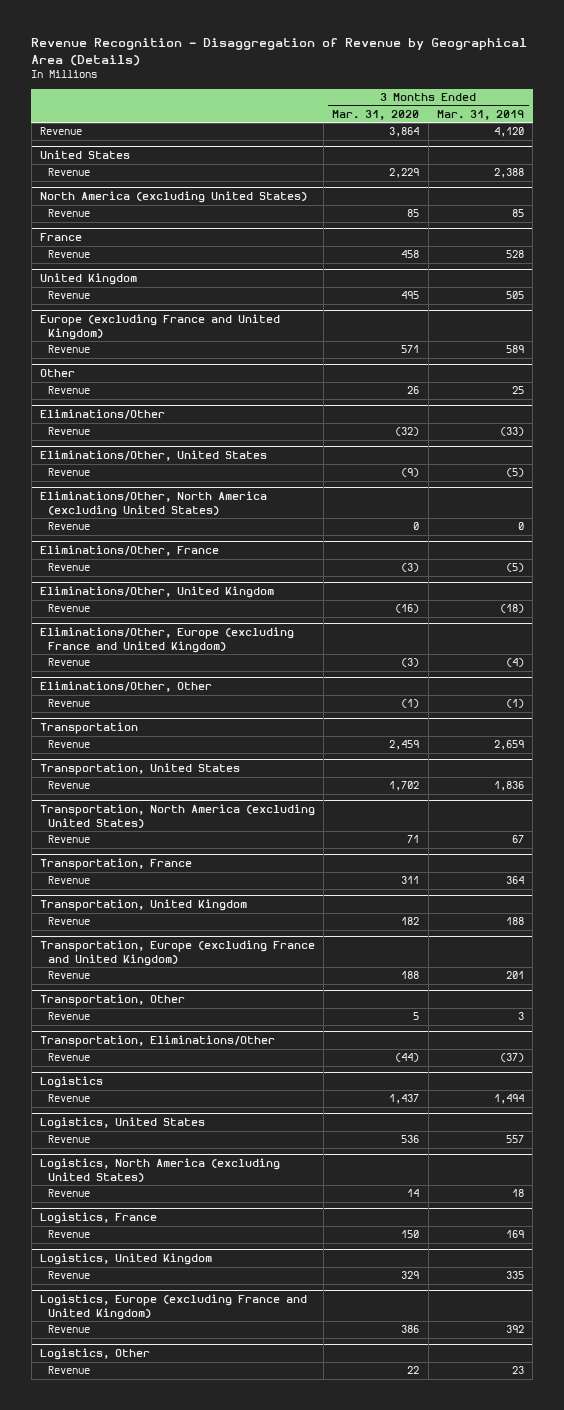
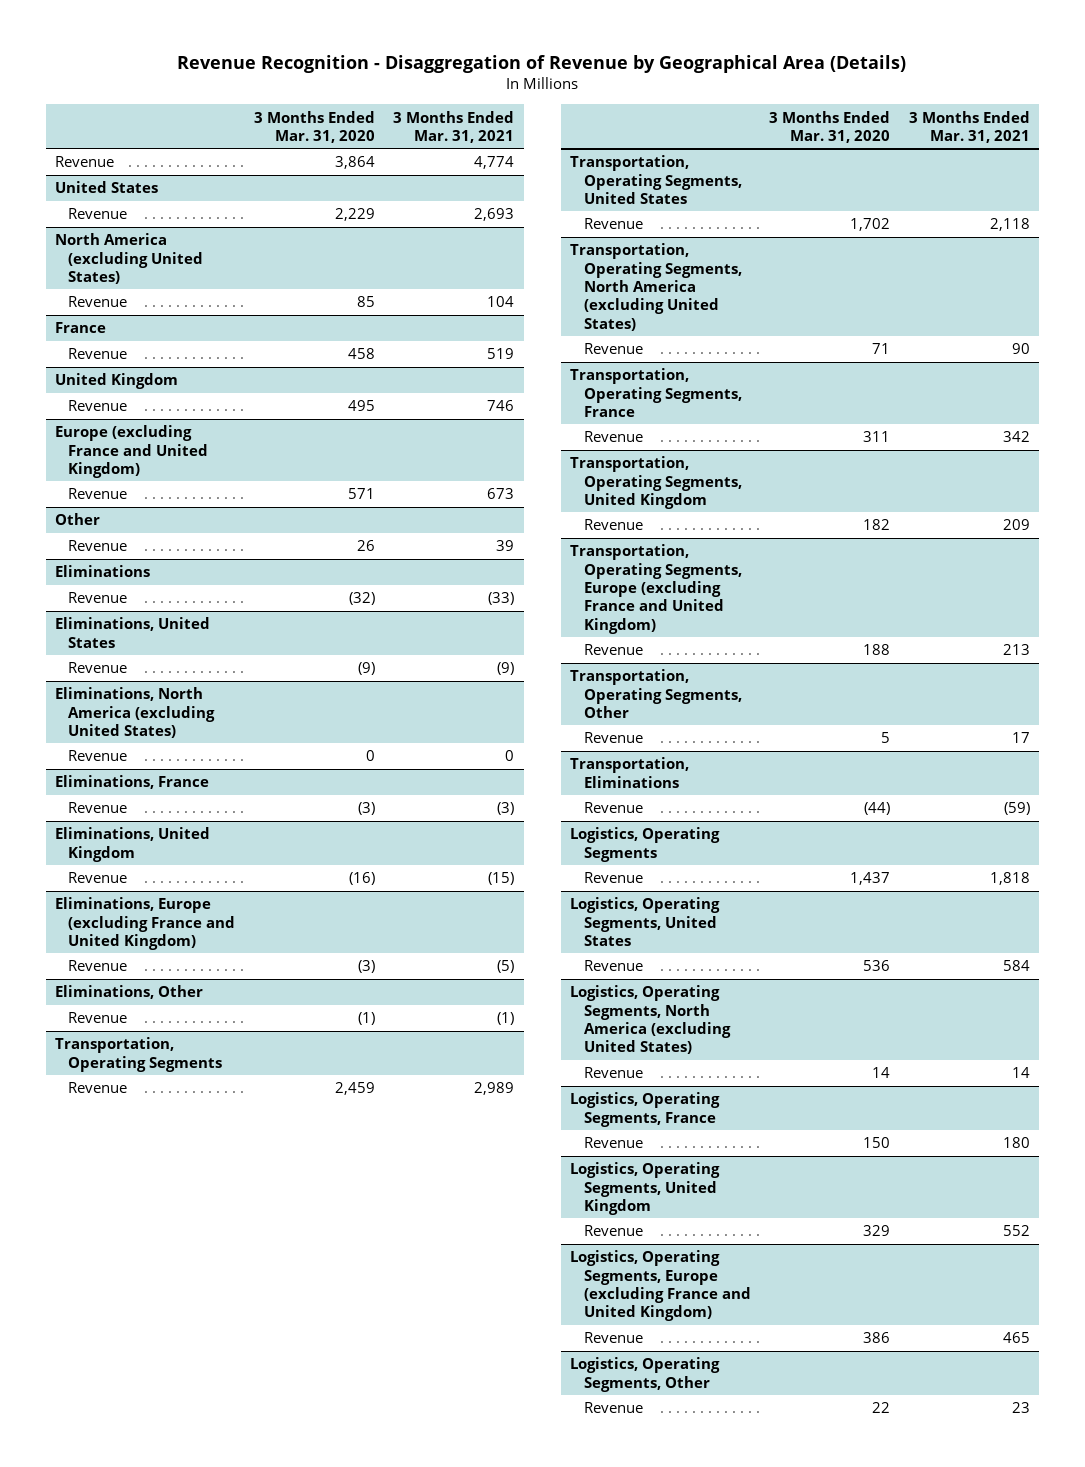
- | 3 Months Ended Mar. 31, 2020 | 3 Months Ended Mar. 31, 2019
+ | 3 Months Ended Mar. 31, 2020 | 3 Months Ended Mar. 31, 2021
- Eliminations/Other
+ Eliminations
- Eliminations/Other, United States
+ Eliminations, United States
- Eliminations/Other, North America (excluding United States)
+ Eliminations, North America (excluding United States)
- Eliminations/Other, France
+ Eliminations, France
- Eliminations/Other, United Kingdom
+ Eliminations, United Kingdom
- Eliminations/Other, Europe (excluding France and United Kingdom)
+ Eliminations, Europe (excluding France and United Kingdom)
- Eliminations/Other, Other
+ Eliminations, Other
- Transportation
+ Transportation, Operating Segments
- Transportation, United States
+ Transportation, Operating Segments, United States
- Transportation, North America (excluding United States)
+ Transportation, Operating Segments, North America (excluding United States)
- Transportation, France
+ Transportation, Operating Segments, France
- Transportation, United Kingdom
+ Transportation, Operating Segments, United Kingdom
- Transportation, Europe (excluding France and United Kingdom)
+ Transportation, Operating Segments, Europe (excluding France and United Kingdom)
- Transportation, Other
+ Transportation, Operating Segments, Other
- Transportation, Eliminations/Other
+ Transportation, Eliminations
- Logistics
+ Logistics, Operating Segments
- Logistics, United States
+ Logistics, Operating Segments, United States
- Logistics, North America (excluding United States)
+ Logistics, Operating Segments, North America (excluding United States)
- Logistics, France
+ Logistics, Operating Segments, France
- Logistics, United Kingdom
+ Logistics, Operating Segments, United Kingdom
- Logistics, Europe (excluding France and United Kingdom)
+ Logistics, Operating Segments, Europe (excluding France and United Kingdom)
- Logistics, Other
+ Logistics, Operating Segments, Other

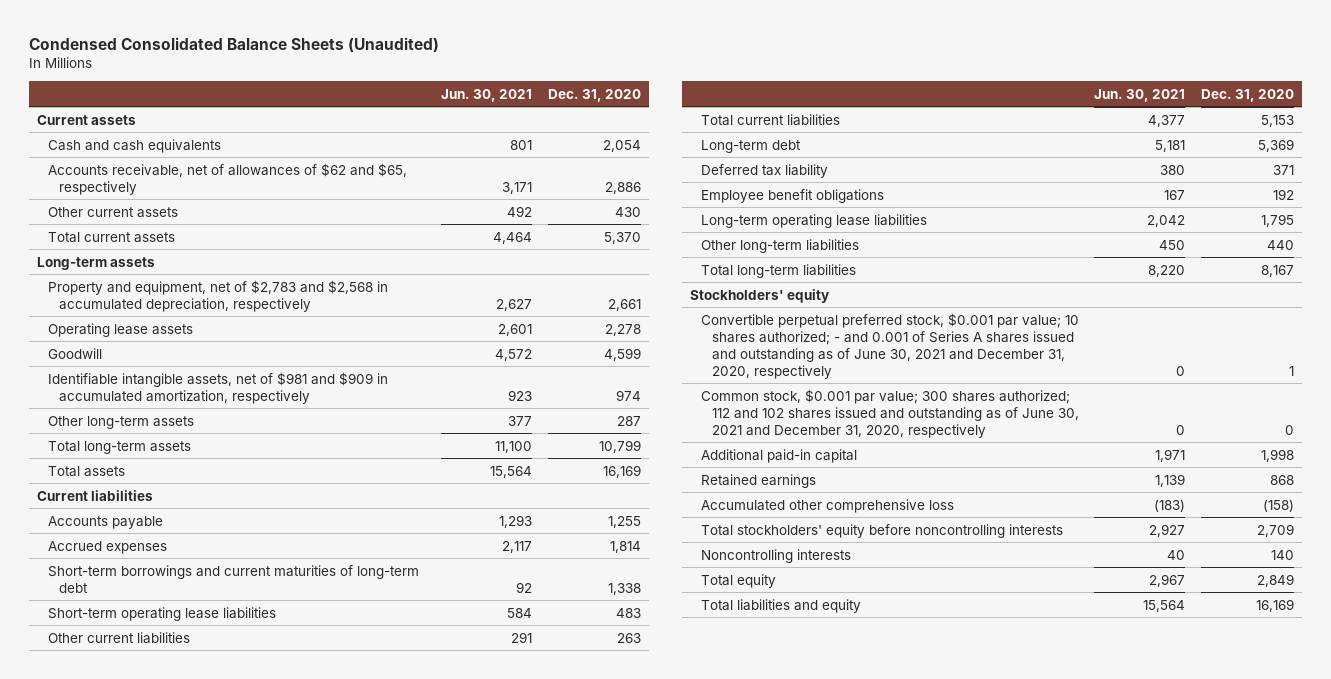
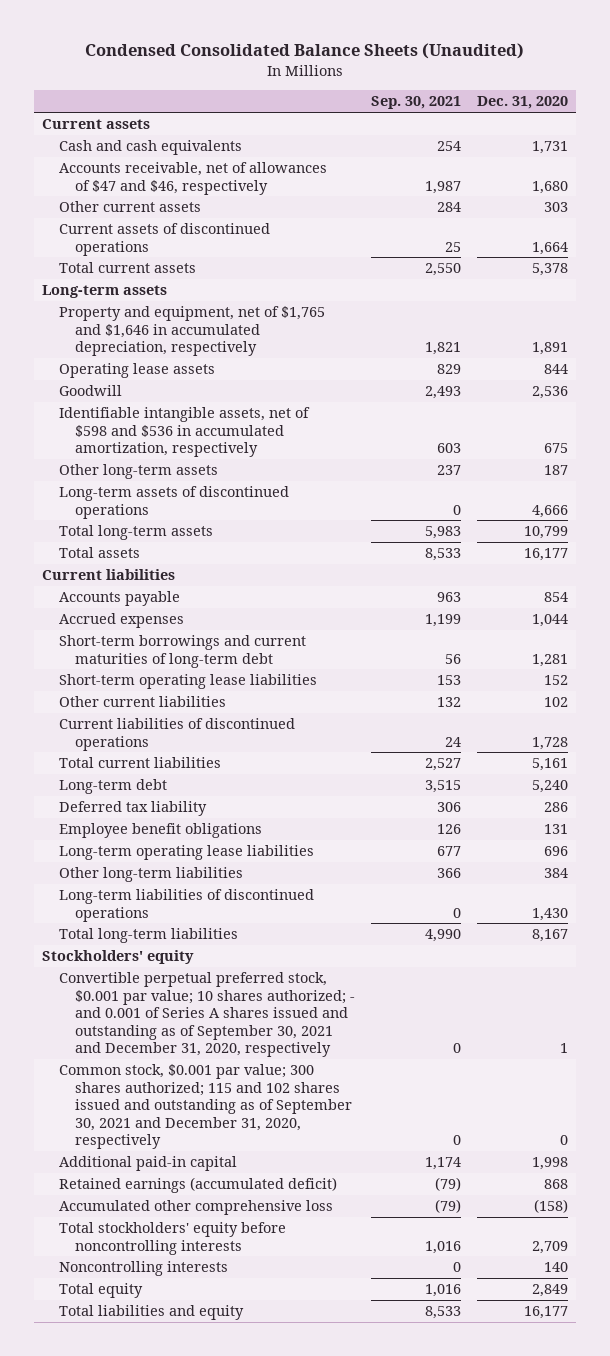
- | Jun. 30, 2021 | Dec. 31, 2020
+ | Sep. 30, 2021 | Dec. 31, 2020
- Cash and cash equivalents | 801 | 2,054
- Accounts receivable, net of allowances of $62 and $65, respectively | 3,171 | 2,886
- Other current assets | 492 | 430
- Total current assets | 4,464 | 5,370
+ Cash and cash equivalents | 254 | 1,731
+ Accounts receivable, net of allowances of $47 and $46, respectively | 1,987 | 1,680
+ Other current assets | 284 | 303
+ Current assets of discontinued operations | 25 | 1,664
+ Total current assets | 2,550 | 5,378
- Property and equipment, net of $2,783 and $2,568 in accumulated depreciation, respectively | 2,627 | 2,661
- Operating lease assets | 2,601 | 2,278
- Goodwill | 4,572 | 4,599
- Identifiable intangible assets, net of $981 and $909 in accumulated amortization, respectively | 923 | 974
- Other long-term assets | 377 | 287
+ Property and equipment, net of $1,765 and $1,646 in accumulated depreciation, respectively | 1,821 | 1,891
+ Operating lease assets | 829 | 844
+ Goodwill | 2,493 | 2,536
+ Identifiable intangible assets, net of $598 and $536 in accumulated amortization, respectively | 603 | 675
+ Other long-term assets | 237 | 187
+ Long-term assets of discontinued operations | 0 | 4,666
- Total assets | 15,564 | 16,169
+ Total assets | 8,533 | 16,177
- Accounts payable | 1,293 | 1,255
- Accrued expenses | 2,117 | 1,814
- Short-term borrowings and current maturities of long-term debt | 92 | 1,338
- Short-term operating lease liabilities | 584 | 483
- Other current liabilities | 291 | 263
- Total current liabilities | 4,377 | 5,153
- Long-term debt | 5,181 | 5,369
- Deferred tax liability | 380 | 371
- Employee benefit obligations | 167 | 192
- Long-term operating lease liabilities | 2,042 | 1,795
- Other long-term liabilities | 450 | 440
+ Accounts payable | 963 | 854
+ Accrued expenses | 1,199 | 1,044
+ Short-term borrowings and current maturities of long-term debt | 56 | 1,281
+ Short-term operating lease liabilities | 153 | 152
+ Other current liabilities | 132 | 102
+ Current liabilities of discontinued operations | 24 | 1,728
+ Total current liabilities | 2,527 | 5,161
+ Long-term debt | 3,515 | 5,240
+ Deferred tax liability | 306 | 286
+ Employee benefit obligations | 126 | 131
+ Long-term operating lease liabilities | 677 | 696
+ Other long-term liabilities | 366 | 384
+ Long-term liabilities of discontinued operations | 0 | 1,430
- Convertible perpetual preferred stock, $0.001 par value; 10 shares authorized; - and 0.001 of Series A shares issued and outstanding as of June 30, 2021 and December 31, 2020, respectively | 0 | 1
- Common stock, $0.001 par value; 300 shares authorized; 112 and 102 shares issued and outstanding as of June 30, 2021 and December 31, 2020, respectively | 0 | 0
+ Convertible perpetual preferred stock, $0.001 par value; 10 shares authorized; - and 0.001 of Series A shares issued and outstanding as of September 30, 2021 and December 31, 2020, respectively | 0 | 1
+ Common stock, $0.001 par value; 300 shares authorized; 115 and 102 shares issued and outstanding as of September 30, 2021 and December 31, 2020, respectively | 0 | 0
- Retained earnings | 1,139 | 868
+ Retained earnings (accumulated deficit) | (79) | 868
- Total liabilities and equity | 15,564 | 16,169
+ Total liabilities and equity | 8,533 | 16,177

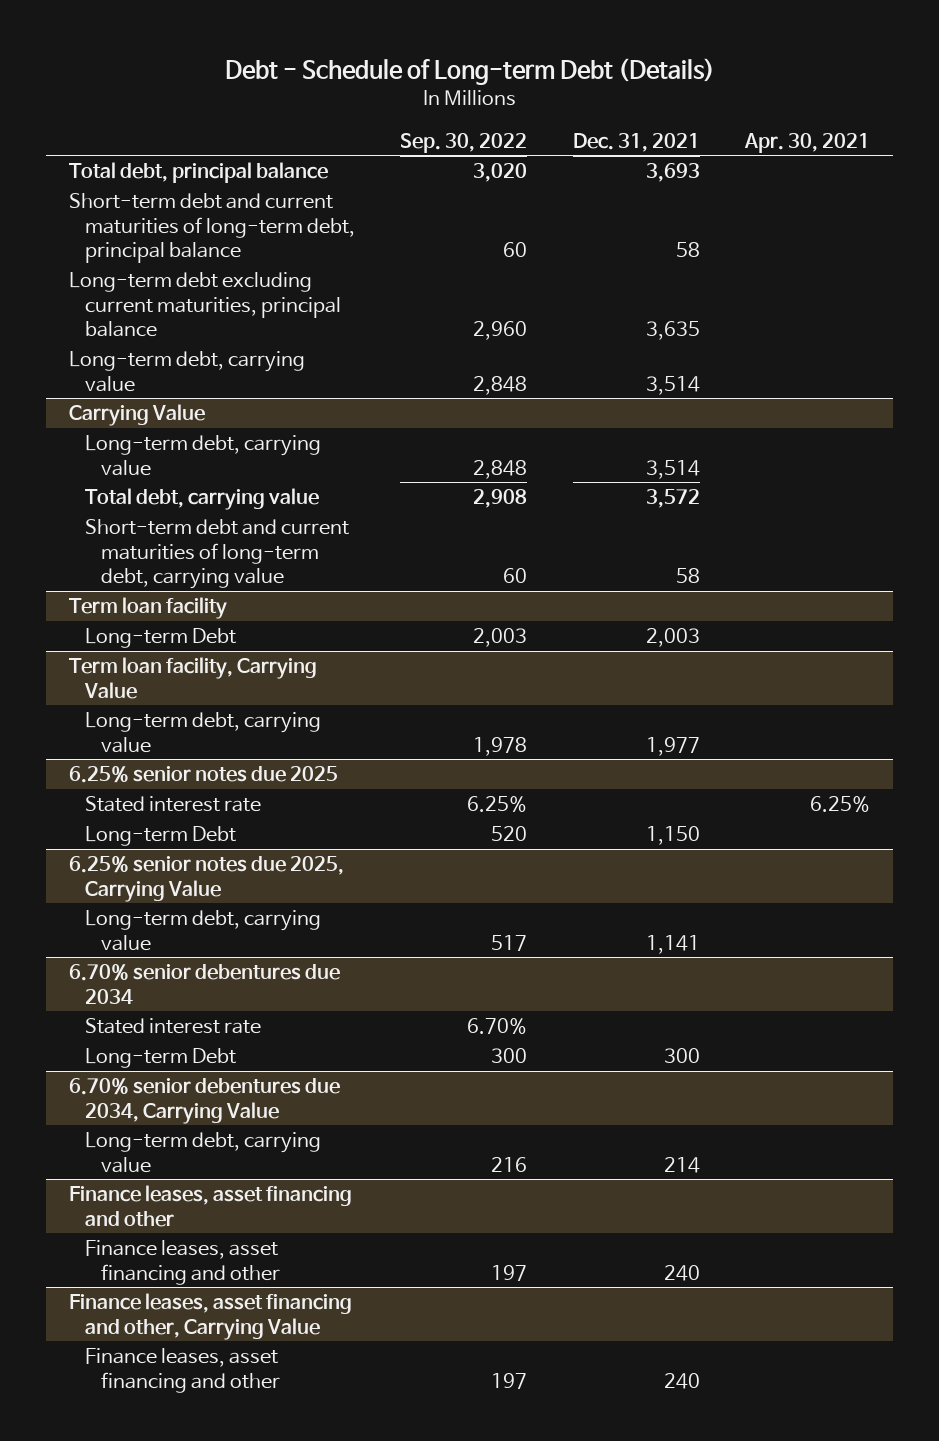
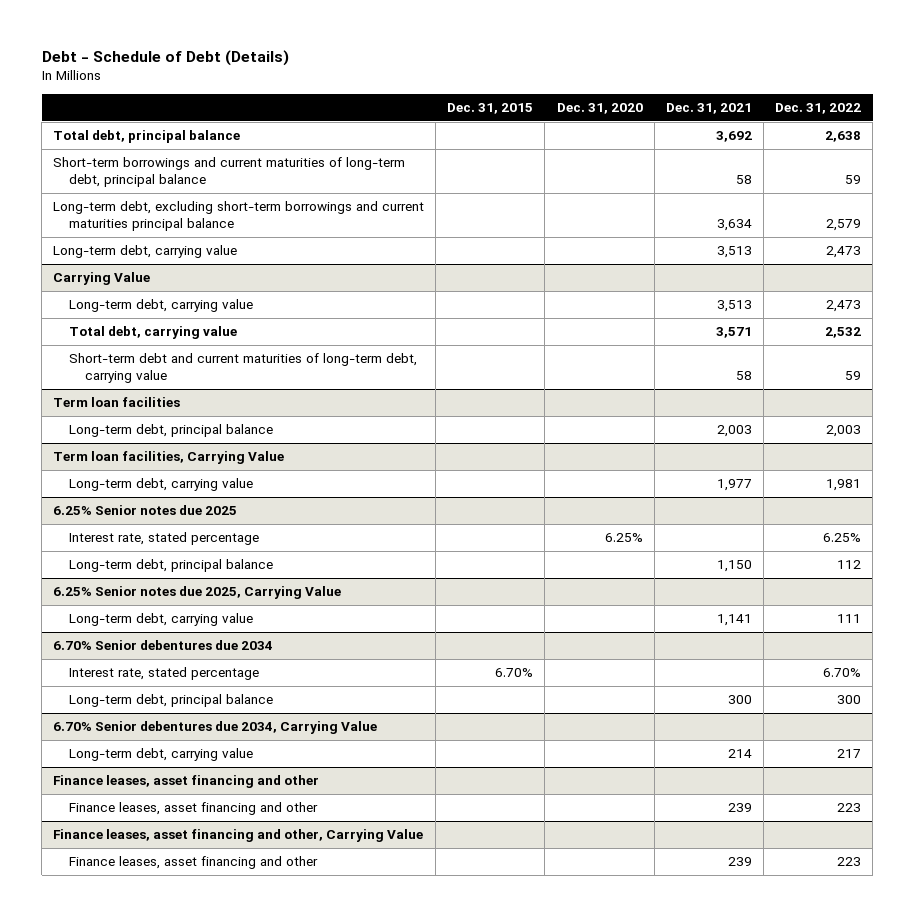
- Debt - Schedule of Long-term Debt (Details)
+ Debt - Schedule of Debt (Details)
- | Sep. 30, 2022 | Dec. 31, 2021 | Apr. 30, 2021
+ | Dec. 31, 2015 | Dec. 31, 2020 | Dec. 31, 2021 | Dec. 31, 2022
- Total debt, principal balance | 3,020 | 3,693 |
- Short-term debt and current maturities of long-term debt, principal balance | 60 | 58 |
- Long-term debt excluding current maturities, principal balance | 2,960 | 3,635 |
- Long-term debt, carrying value | 2,848 | 3,514 |
+ Total debt, principal balance | | | 3,692 | 2,638
+ Short-term borrowings and current maturities of long-term debt, principal balance | | | 58 | 59
+ Long-term debt, excluding short-term borrowings and current maturities principal balance | | | 3,634 | 2,579
+ Long-term debt, carrying value | | | 3,513 | 2,473
@ Carrying Value
- Long-term debt, carrying value | 2,848 | 3,514 |
- Total debt, carrying value | 2,908 | 3,572 |
+ Long-term debt, carrying value | | | 3,513 | 2,473
+ Total debt, carrying value | | | 3,571 | 2,532
- Term loan facility
- Long-term Debt | 2,003 | 2,003 |
- Term loan facility, Carrying Value
+ Term loan facilities
+ Long-term debt, principal balance | | | 2,003 | 2,003
+ Term loan facilities, Carrying Value
- 6.25% senior notes due 2025
- Stated interest rate | 6.25% | | 6.25%
- Long-term Debt | 520 | 1,150 |
- 6.25% senior notes due 2025, Carrying Value
+ 6.25% Senior notes due 2025
+ Interest rate, stated percentage | | 6.25% | | 6.25%
+ Long-term debt, principal balance | | | 1,150 | 112
+ 6.25% Senior notes due 2025, Carrying Value
- 6.70% senior debentures due 2034
- Stated interest rate | 6.70% | |
- Long-term Debt | 300 | 300 |
- 6.70% senior debentures due 2034, Carrying Value
+ 6.70% Senior debentures due 2034
+ Interest rate, stated percentage | 6.70% | | | 6.70%
+ Long-term debt, principal balance | | | 300 | 300
+ 6.70% Senior debentures due 2034, Carrying Value
@ Finance leases, asset financing and other
- Finance leases, asset financing and other | 197 | 240 |
+ Finance leases, asset financing and other | | | 239 | 223
@ Finance leases, asset financing and other, Carrying Value
- Finance leases, asset financing and other | 197 | 240 |
+ Finance leases, asset financing and other | | | 239 | 223

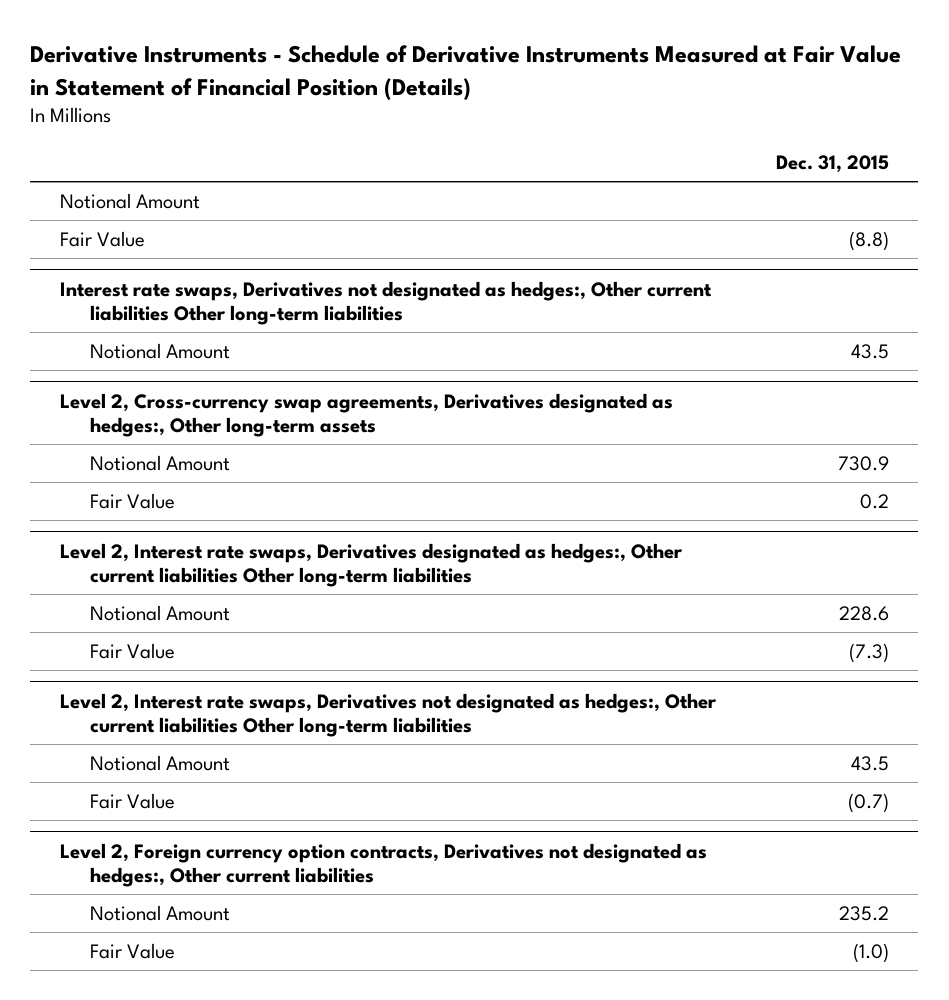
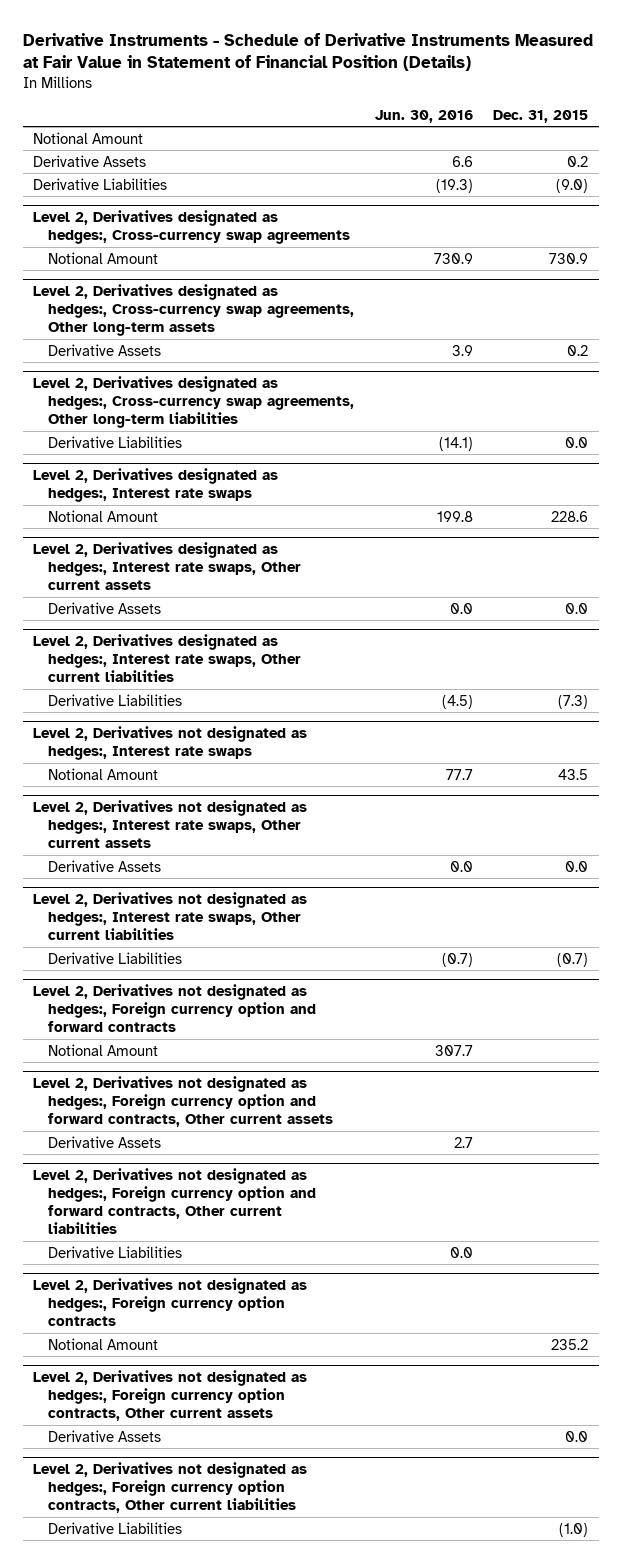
- | Dec. 31, 2015
+ | Jun. 30, 2016 | Dec. 31, 2015
- Fair Value | (8.8)
- Interest rate swaps, Derivatives not designated as hedges:, Other current liabilities Other long-term liabilities
- Notional Amount | 43.5
- Level 2, Cross-currency swap agreements, Derivatives designated as hedges:, Other long-term assets
+ Derivative Assets | 6.6 | 0.2
+ Derivative Liabilities | (19.3) | (9.0)
+ Level 2, Derivatives designated as hedges:, Cross-currency swap agreements
- Fair Value | 0.2
- Level 2, Interest rate swaps, Derivatives designated as hedges:, Other current liabilities Other long-term liabilities
+ Level 2, Derivatives designated as hedges:, Cross-currency swap agreements, Other long-term assets
+ Derivative Assets | 3.9 | 0.2
+ Level 2, Derivatives designated as hedges:, Cross-currency swap agreements, Other long-term liabilities
+ Derivative Liabilities | (14.1) | 0.0
+ Level 2, Derivatives designated as hedges:, Interest rate swaps
- Fair Value | (7.3)
- Level 2, Interest rate swaps, Derivatives not designated as hedges:, Other current liabilities Other long-term liabilities
+ Level 2, Derivatives designated as hedges:, Interest rate swaps, Other current assets
+ Derivative Assets | 0.0 | 0.0
+ Level 2, Derivatives designated as hedges:, Interest rate swaps, Other current liabilities
+ Derivative Liabilities | (4.5) | (7.3)
+ Level 2, Derivatives not designated as hedges:, Interest rate swaps
- Fair Value | (0.7)
- Level 2, Foreign currency option contracts, Derivatives not designated as hedges:, Other current liabilities
+ Level 2, Derivatives not designated as hedges:, Interest rate swaps, Other current assets
+ Derivative Assets | 0.0 | 0.0
+ Level 2, Derivatives not designated as hedges:, Interest rate swaps, Other current liabilities
+ Derivative Liabilities | (0.7) | (0.7)
+ Level 2, Derivatives not designated as hedges:, Foreign currency option and forward contracts
+ Notional Amount | 307.7 |
+ Level 2, Derivatives not designated as hedges:, Foreign currency option and forward contracts, Other current assets
+ Derivative Assets | 2.7 |
+ Level 2, Derivatives not designated as hedges:, Foreign currency option and forward contracts, Other current liabilities
+ Derivative Liabilities | 0.0 |
+ Level 2, Derivatives not designated as hedges:, Foreign currency option contracts
- Fair Value | (1.0)
+ Level 2, Derivatives not designated as hedges:, Foreign currency option contracts, Other current assets
+ Derivative Assets | | 0.0
+ Level 2, Derivatives not designated as hedges:, Foreign currency option contracts, Other current liabilities
+ Derivative Liabilities | | (1.0)

